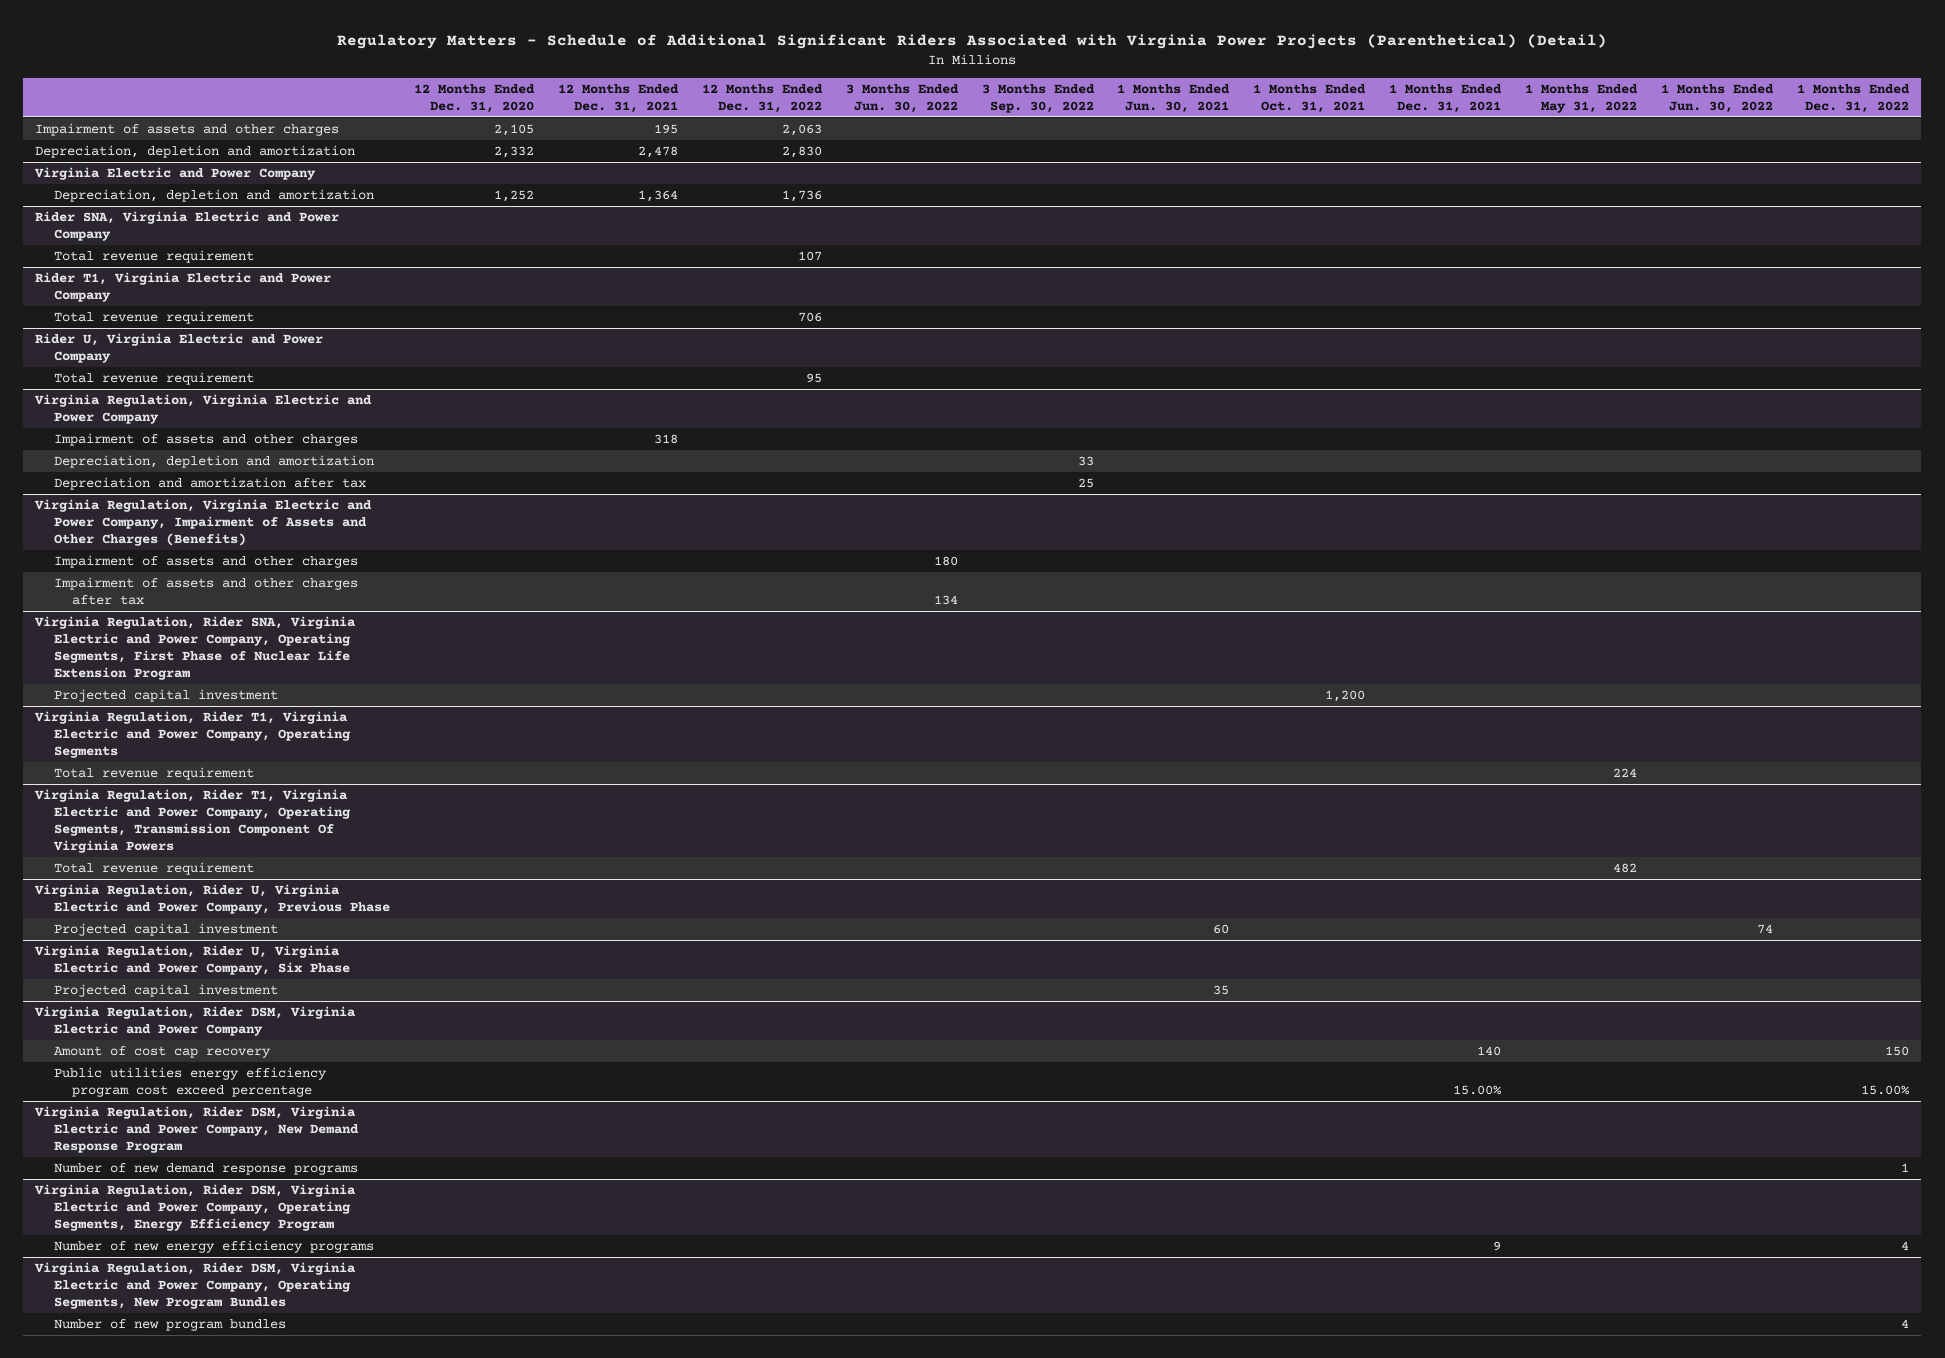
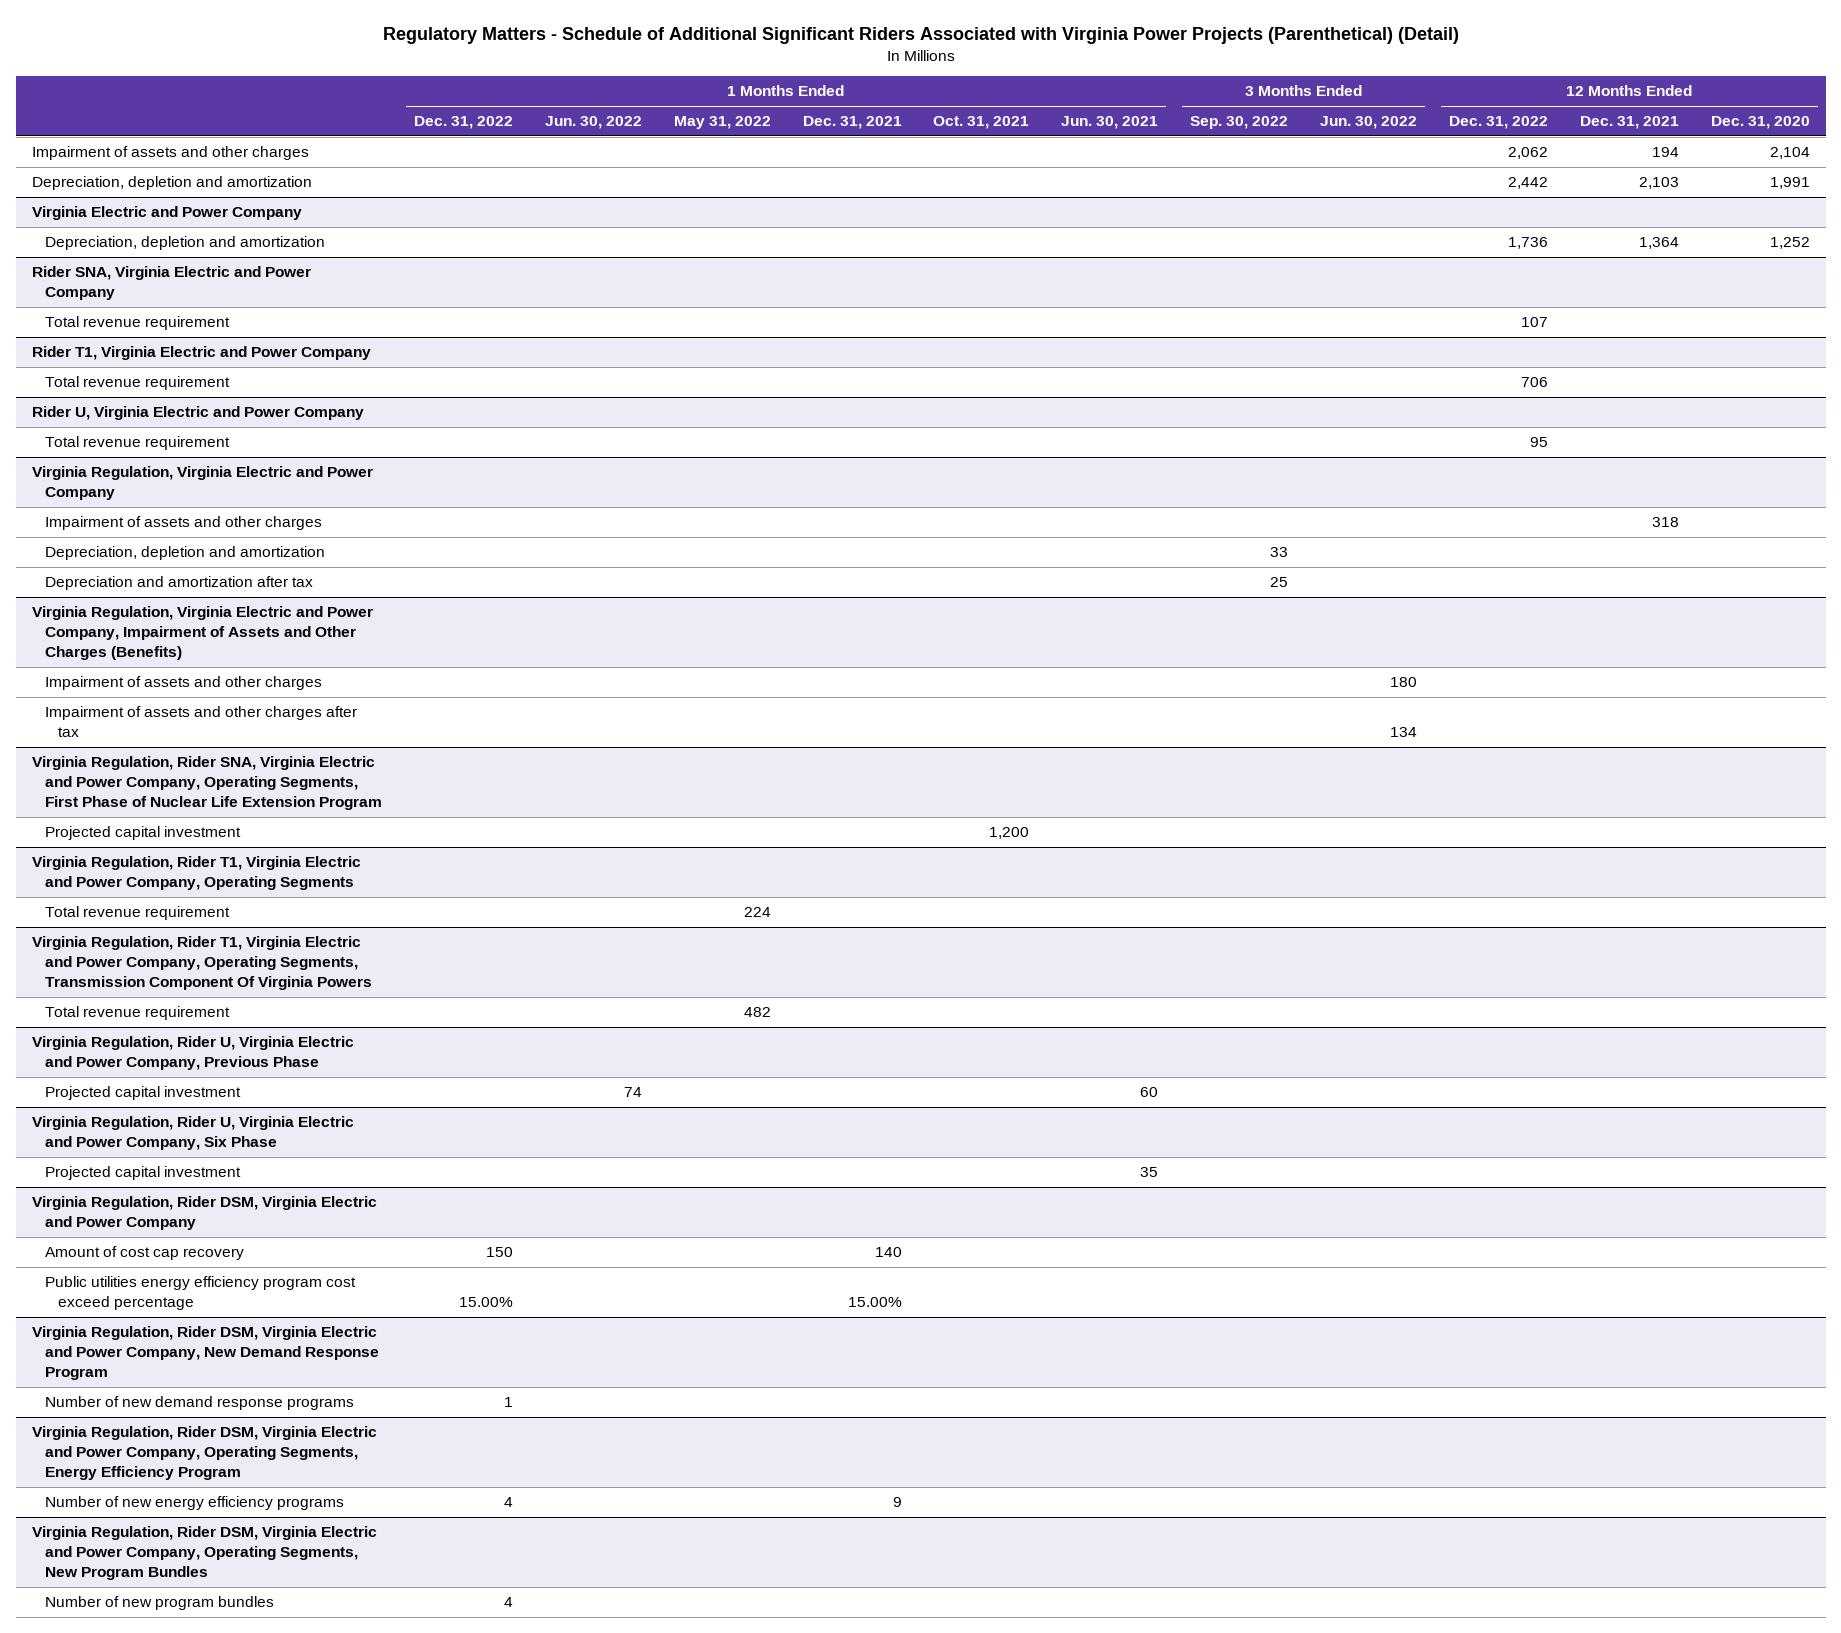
- | 12 Months Ended Dec. 31, 2020 | 12 Months Ended Dec. 31, 2021 | 12 Months Ended Dec. 31, 2022 | 3 Months Ended Jun. 30, 2022 | 3 Months Ended Sep. 30, 2022 | 1 Months Ended Jun. 30, 2021 | 1 Months Ended Oct. 31, 2021 | 1 Months Ended Dec. 31, 2021 | 1 Months Ended May 31, 2022 | 1 Months Ended Jun. 30, 2022 | 1 Months Ended Dec. 31, 2022
+ | 1 Months Ended Dec. 31, 2022 | 1 Months Ended Jun. 30, 2022 | 1 Months Ended May 31, 2022 | 1 Months Ended Dec. 31, 2021 | 1 Months Ended Oct. 31, 2021 | 1 Months Ended Jun. 30, 2021 | 3 Months Ended Sep. 30, 2022 | 3 Months Ended Jun. 30, 2022 | 12 Months Ended Dec. 31, 2022 | 12 Months Ended Dec. 31, 2021 | 12 Months Ended Dec. 31, 2020
- Impairment of assets and other charges | 2,105 | 195 | 2,063 | | | | | | | |
- Depreciation, depletion and amortization | 2,332 | 2,478 | 2,830 | | | | | | | |
+ Impairment of assets and other charges | | | | | | | | | 2,062 | 194 | 2,104
+ Depreciation, depletion and amortization | | | | | | | | | 2,442 | 2,103 | 1,991

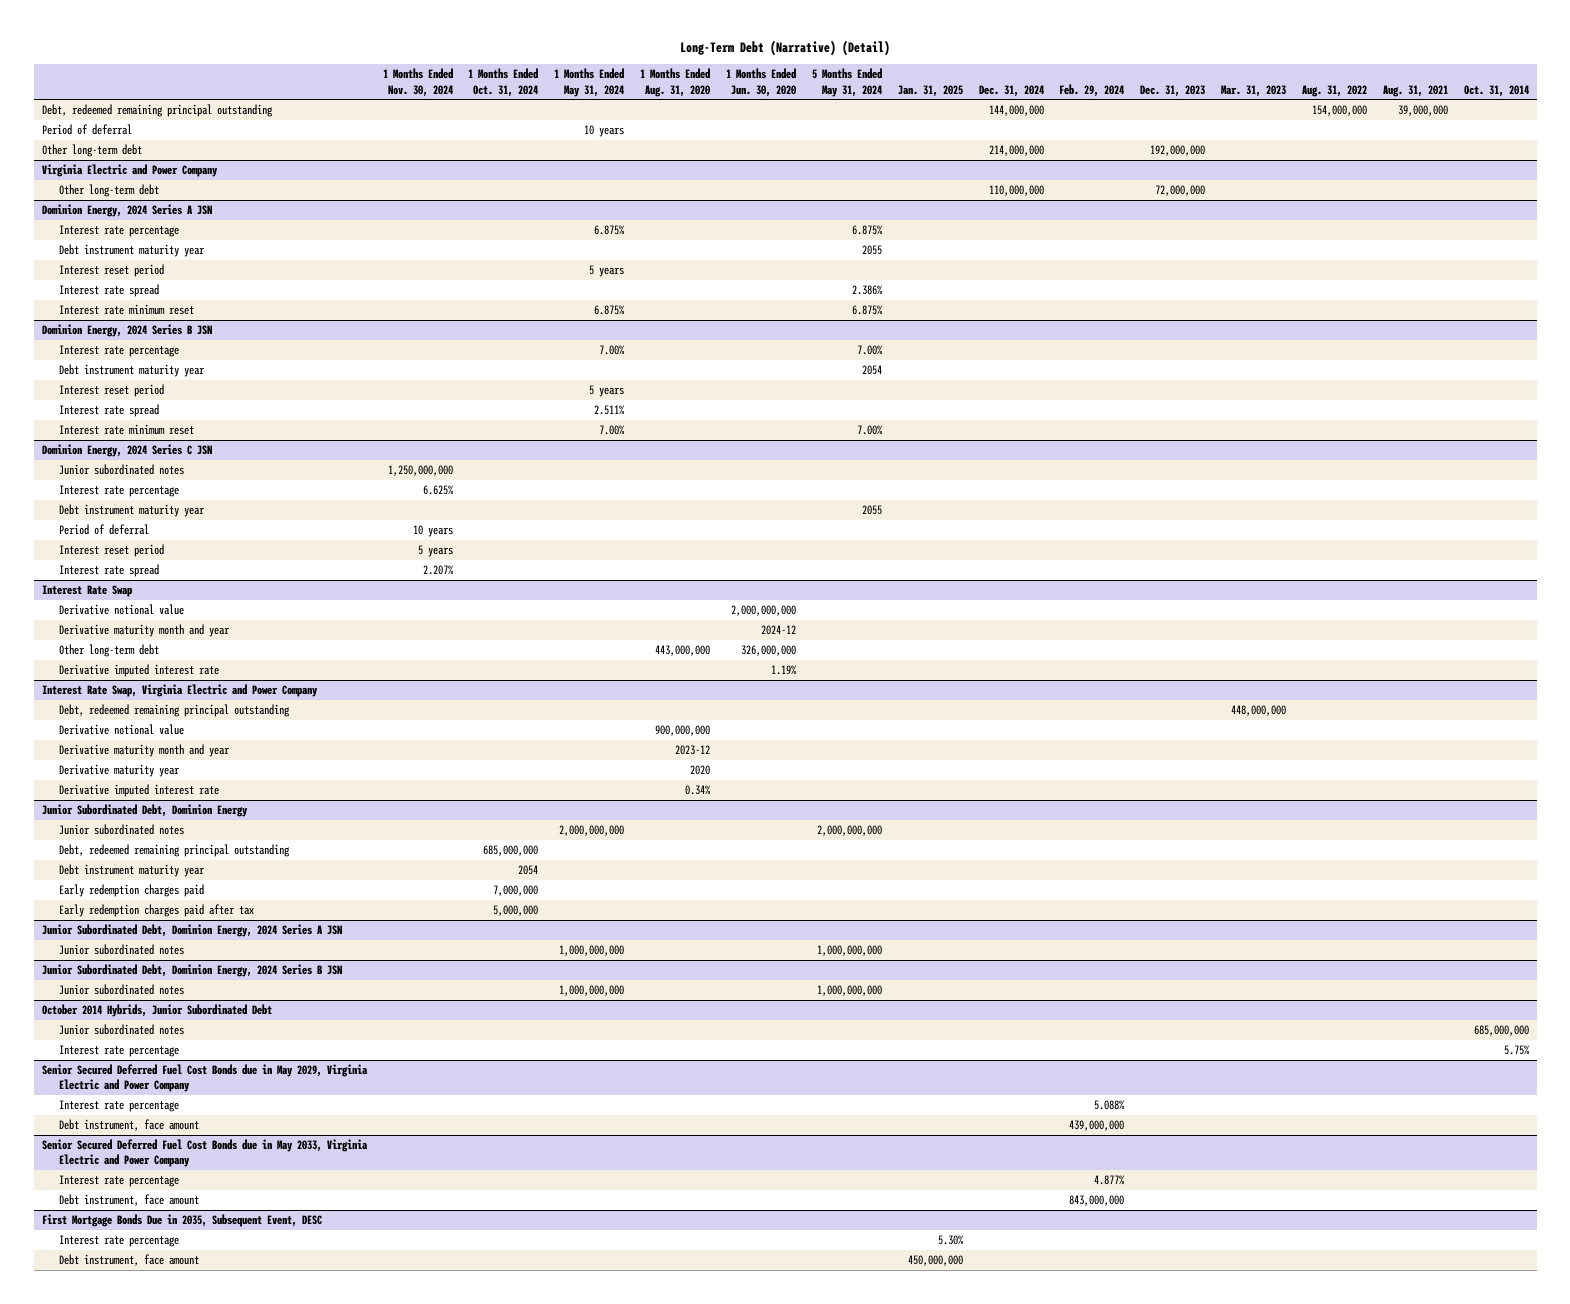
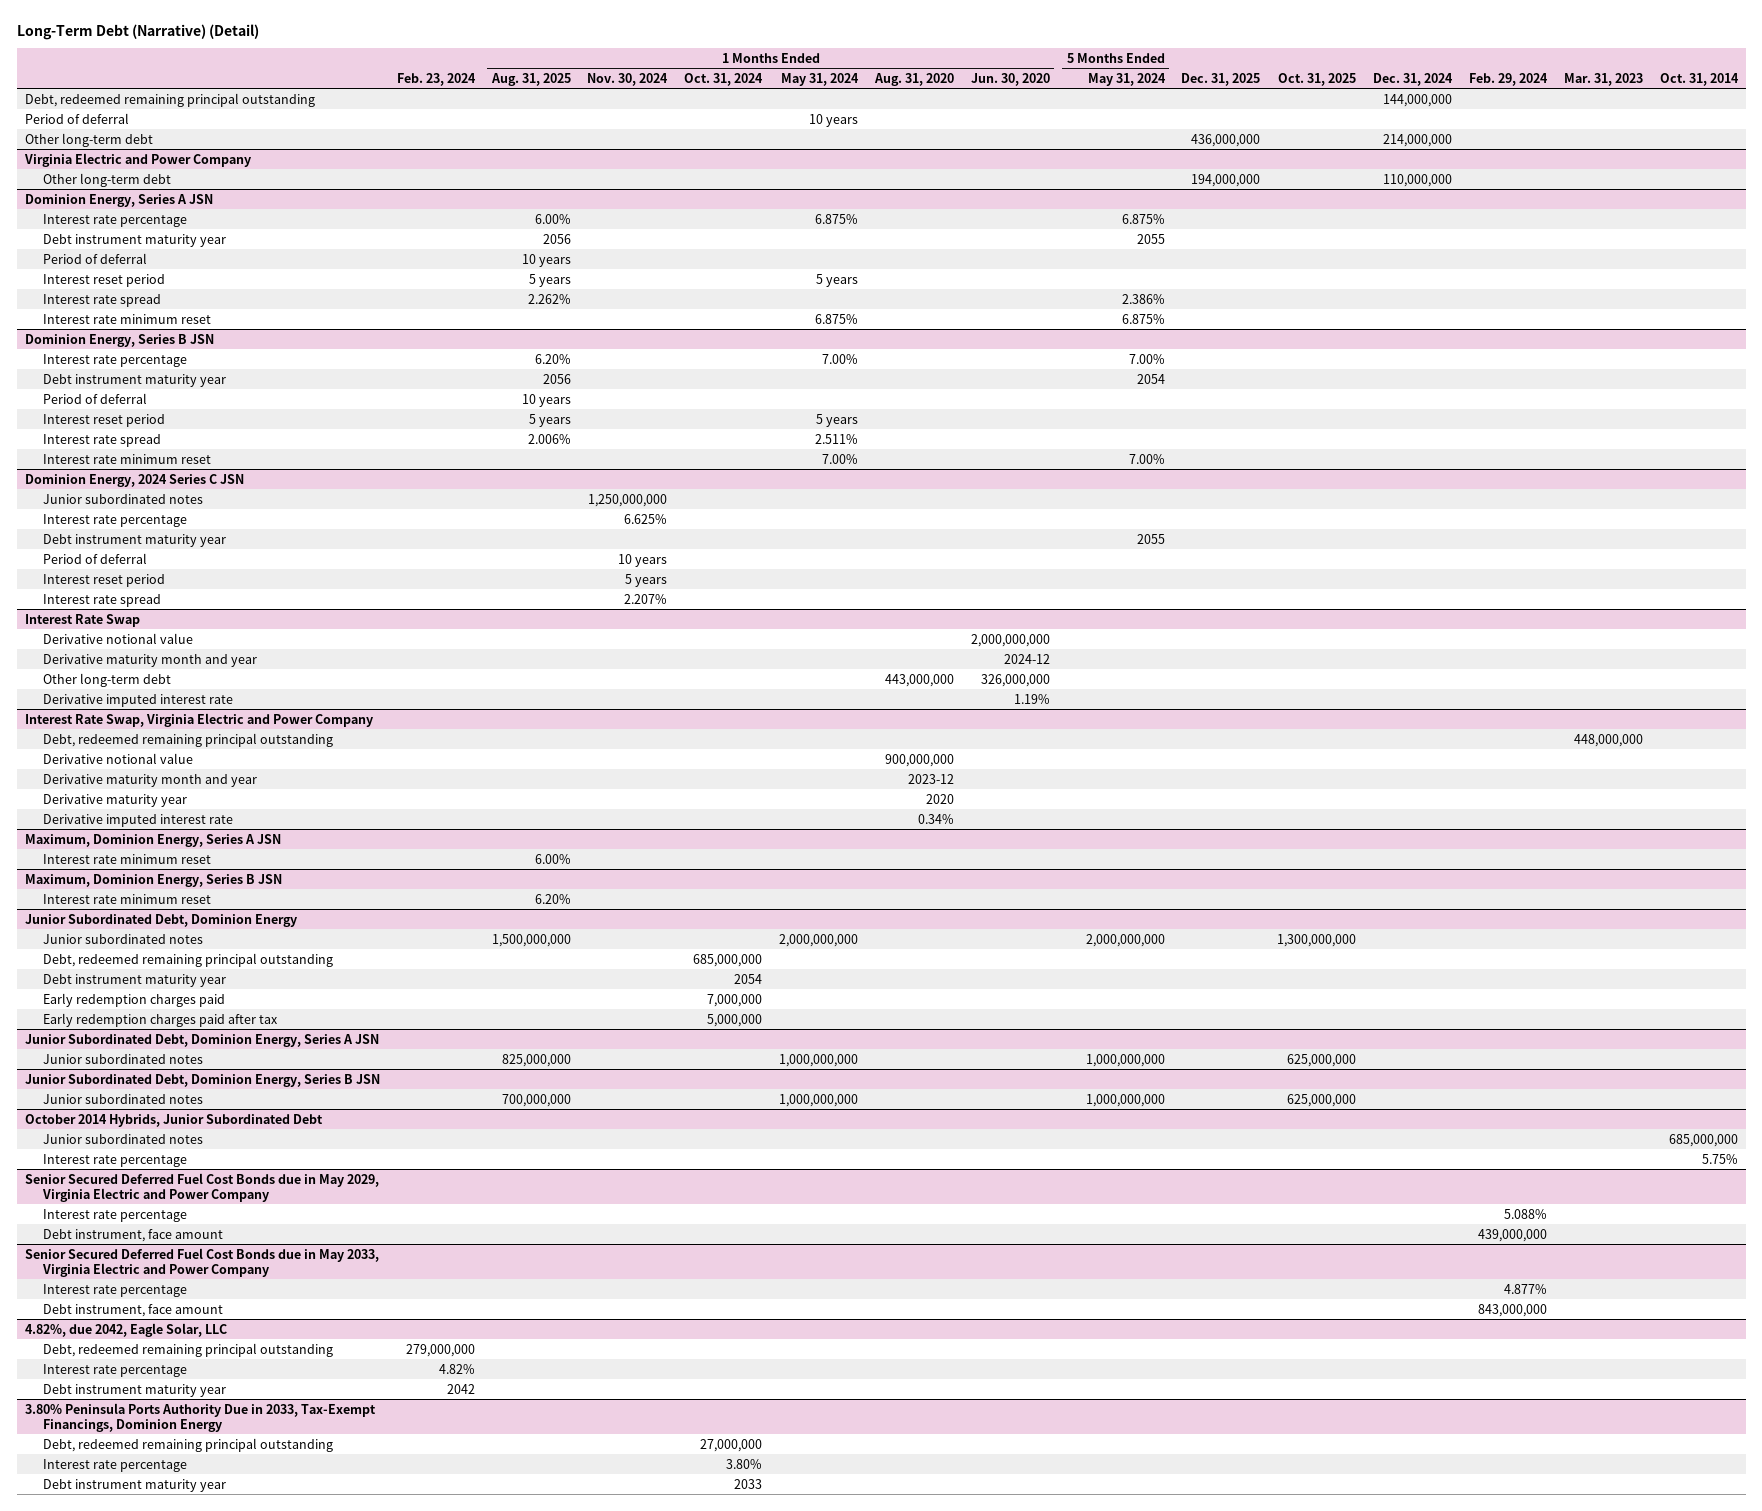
- | 1 Months Ended Nov. 30, 2024 | 1 Months Ended Oct. 31, 2024 | 1 Months Ended May 31, 2024 | 1 Months Ended Aug. 31, 2020 | 1 Months Ended Jun. 30, 2020 | 5 Months Ended May 31, 2024 | Jan. 31, 2025 | Dec. 31, 2024 | Feb. 29, 2024 | Dec. 31, 2023 | Mar. 31, 2023 | Aug. 31, 2022 | Aug. 31, 2021 | Oct. 31, 2014
+ | Feb. 23, 2024 | 1 Months Ended Aug. 31, 2025 | 1 Months Ended Nov. 30, 2024 | 1 Months Ended Oct. 31, 2024 | 1 Months Ended May 31, 2024 | 1 Months Ended Aug. 31, 2020 | 1 Months Ended Jun. 30, 2020 | 5 Months Ended May 31, 2024 | Dec. 31, 2025 | Oct. 31, 2025 | Dec. 31, 2024 | Feb. 29, 2024 | Mar. 31, 2023 | Oct. 31, 2014
- Dominion Energy, 2024 Series A JSN
+ Dominion Energy, Series A JSN
+ Period of deferral | | 10 years | | | | | | | | | | | |
- Dominion Energy, 2024 Series B JSN
+ Dominion Energy, Series B JSN
+ Period of deferral | | 10 years | | | | | | | | | | | |
+ Maximum, Dominion Energy, Series A JSN
+ Interest rate minimum reset | | 6.00% | | | | | | | | | | | |
+ Maximum, Dominion Energy, Series B JSN
+ Interest rate minimum reset | | 6.20% | | | | | | | | | | | |
- Junior Subordinated Debt, Dominion Energy, 2024 Series A JSN
+ Junior Subordinated Debt, Dominion Energy, Series A JSN
- Junior Subordinated Debt, Dominion Energy, 2024 Series B JSN
+ Junior Subordinated Debt, Dominion Energy, Series B JSN
- First Mortgage Bonds Due in 2035, Subsequent Event, DESC
- Interest rate percentage | | | | | | | 5.30% | | | | | | |
- Debt instrument, face amount | | | | | | | 450,000,000 | | | | | | |
+ 4.82%, due 2042, Eagle Solar, LLC
+ Debt, redeemed remaining principal outstanding | 279,000,000 | | | | | | | | | | | | |
+ Interest rate percentage | 4.82% | | | | | | | | | | | | |
+ Debt instrument maturity year | 2042 | | | | | | | | | | | | |
+ 3.80% Peninsula Ports Authority Due in 2033, Tax-Exempt Financings, Dominion Energy
+ Debt, redeemed remaining principal outstanding | | | | 27,000,000 | | | | | | | | | |
+ Interest rate percentage | | | | 3.80% | | | | | | | | | |
+ Debt instrument maturity year | | | | 2033 | | | | | | | | | |

